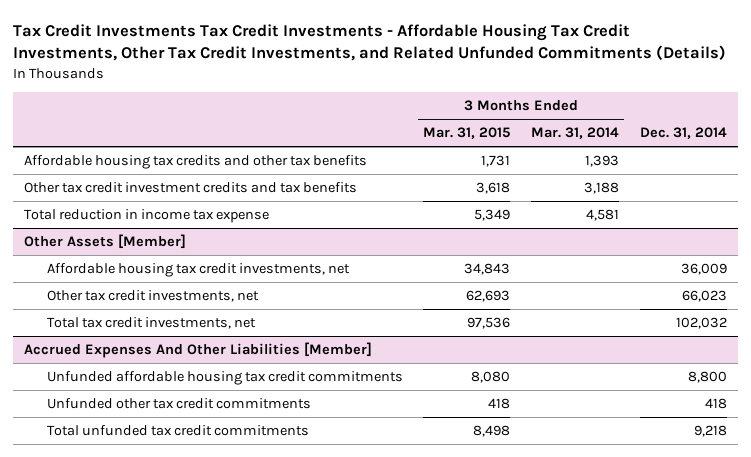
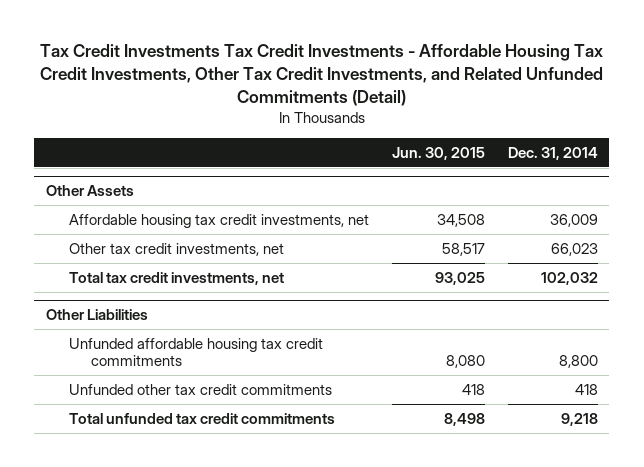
- Tax Credit Investments Tax Credit Investments - Affordable Housing Tax Credit Investments, Other Tax Credit Investments, and Related Unfunded Commitments (Details)
+ Tax Credit Investments Tax Credit Investments - Affordable Housing Tax Credit Investments, Other Tax Credit Investments, and Related Unfunded Commitments (Detail)
- | 3 Months Ended Mar. 31, 2015 | 3 Months Ended Mar. 31, 2014 | Dec. 31, 2014
+ | Jun. 30, 2015 | Dec. 31, 2014
- Affordable housing tax credits and other tax benefits | 1,731 | 1,393 |
- Other tax credit investment credits and tax benefits | 3,618 | 3,188 |
- Total reduction in income tax expense | 5,349 | 4,581 |
- Other Assets [Member]
+ Other Assets
- Accrued Expenses And Other Liabilities [Member]
+ Other Liabilities

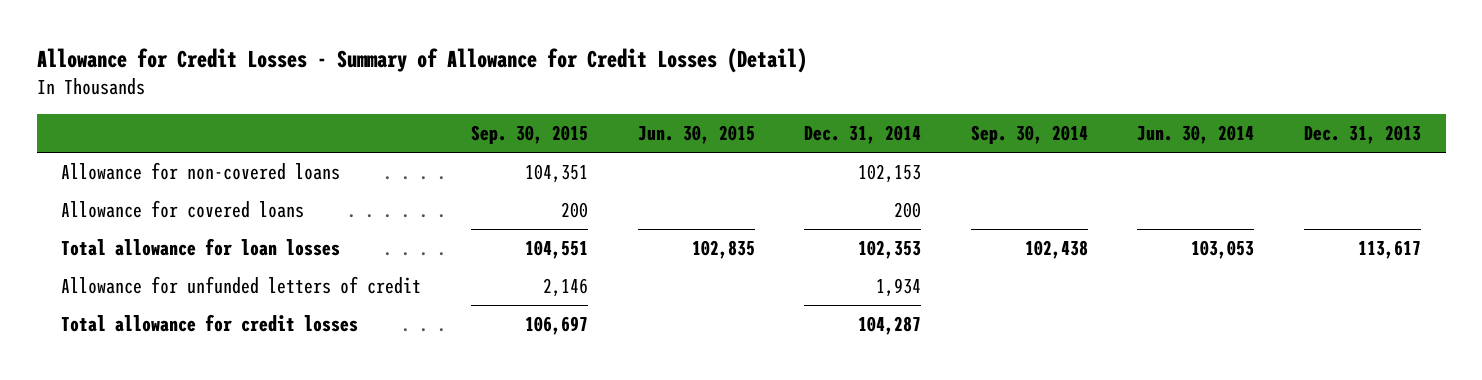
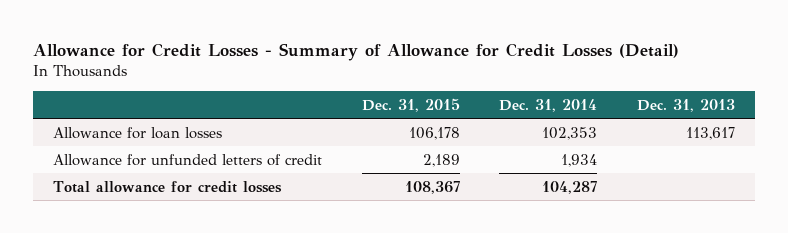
- | Sep. 30, 2015 | Jun. 30, 2015 | Dec. 31, 2014 | Sep. 30, 2014 | Jun. 30, 2014 | Dec. 31, 2013
+ | Dec. 31, 2015 | Dec. 31, 2014 | Dec. 31, 2013
- Allowance for non-covered loans | 104,351 | | 102,153 | | |
- Allowance for covered loans | 200 | | 200 | | |
- Total allowance for loan losses | 104,551 | 102,835 | 102,353 | 102,438 | 103,053 | 113,617
+ Allowance for loan losses | 106,178 | 102,353 | 113,617

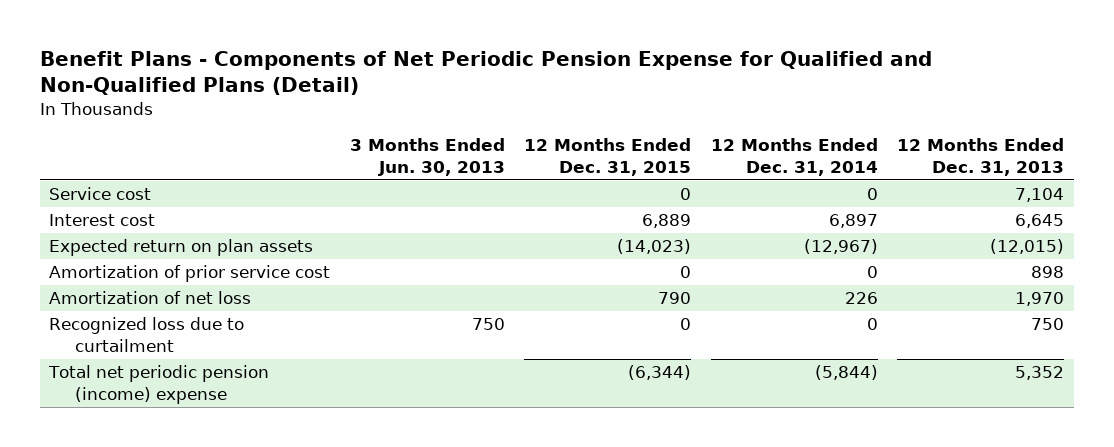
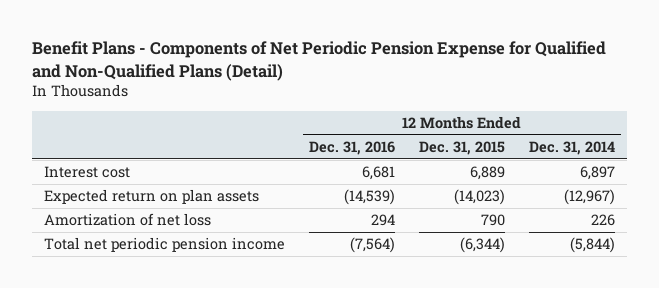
- | 3 Months Ended Jun. 30, 2013 | 12 Months Ended Dec. 31, 2015 | 12 Months Ended Dec. 31, 2014 | 12 Months Ended Dec. 31, 2013
+ | 12 Months Ended Dec. 31, 2016 | 12 Months Ended Dec. 31, 2015 | 12 Months Ended Dec. 31, 2014
- Service cost | | 0 | 0 | 7,104
- Amortization of prior service cost | | 0 | 0 | 898
- Recognized loss due to curtailment | 750 | 0 | 0 | 750
- Total net periodic pension (income) expense | | (6,344) | (5,844) | 5,352
+ Total net periodic pension income | (7,564) | (6,344) | (5,844)

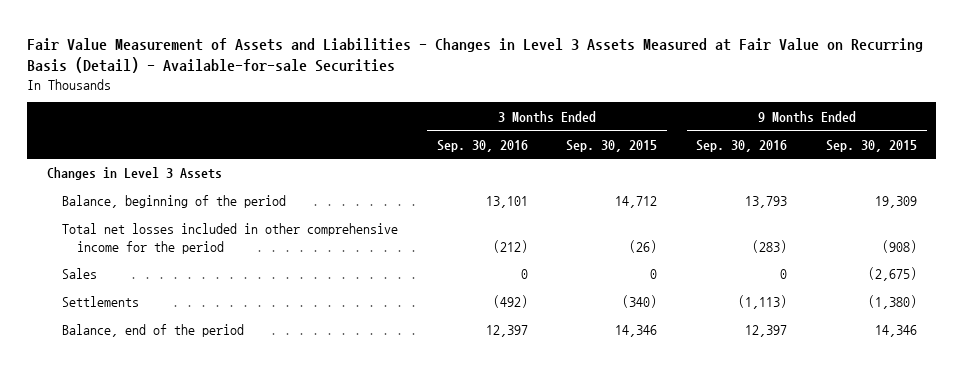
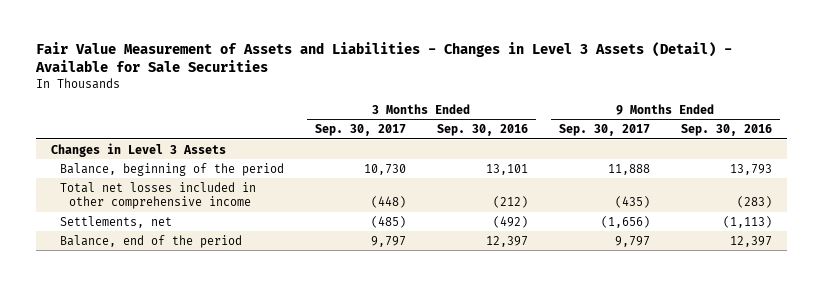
- Fair Value Measurement of Assets and Liabilities - Changes in Level 3 Assets Measured at Fair Value on Recurring Basis (Detail) - Available-for-sale Securities
+ Fair Value Measurement of Assets and Liabilities - Changes in Level 3 Assets (Detail) - Available for Sale Securities
- | 3 Months Ended Sep. 30, 2016 | 3 Months Ended Sep. 30, 2015 | 9 Months Ended Sep. 30, 2016 | 9 Months Ended Sep. 30, 2015
+ | 3 Months Ended Sep. 30, 2017 | 3 Months Ended Sep. 30, 2016 | 9 Months Ended Sep. 30, 2017 | 9 Months Ended Sep. 30, 2016
- Total net losses included in other comprehensive income for the period | (212) | (26) | (283) | (908)
- Sales | 0 | 0 | 0 | (2,675)
- Settlements | (492) | (340) | (1,113) | (1,380)
+ Total net losses included in other comprehensive income | (448) | (212) | (435) | (283)
+ Settlements, net | (485) | (492) | (1,656) | (1,113)

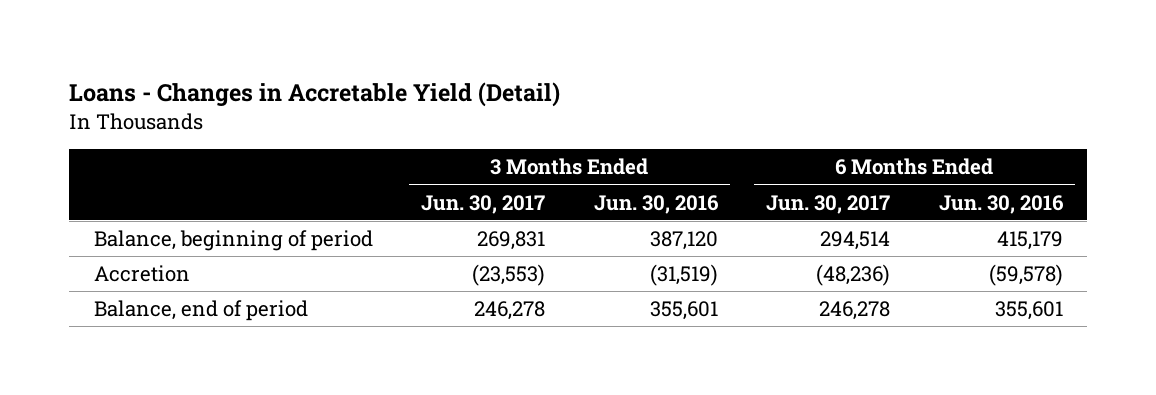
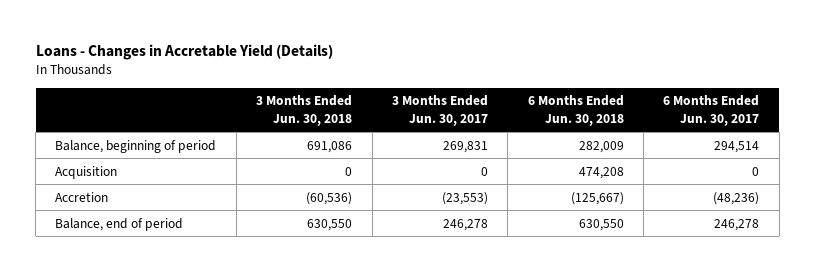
- Loans - Changes in Accretable Yield (Detail)
+ Loans - Changes in Accretable Yield (Details)
- | 3 Months Ended Jun. 30, 2017 | 3 Months Ended Jun. 30, 2016 | 6 Months Ended Jun. 30, 2017 | 6 Months Ended Jun. 30, 2016
+ | 3 Months Ended Jun. 30, 2018 | 3 Months Ended Jun. 30, 2017 | 6 Months Ended Jun. 30, 2018 | 6 Months Ended Jun. 30, 2017
+ Acquisition | 0 | 0 | 474,208 | 0

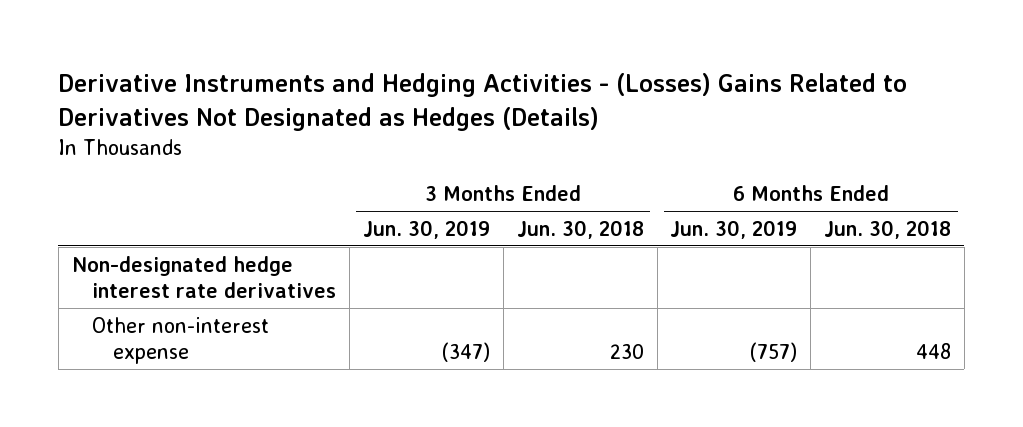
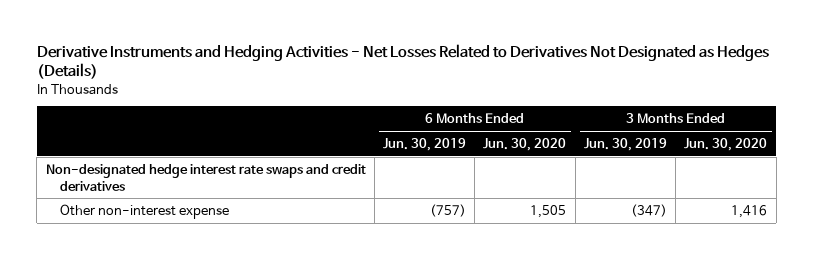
- Derivative Instruments and Hedging Activities - (Losses) Gains Related to Derivatives Not Designated as Hedges (Details)
+ Derivative Instruments and Hedging Activities - Net Losses Related to Derivatives Not Designated as Hedges (Details)
- | 3 Months Ended Jun. 30, 2019 | 3 Months Ended Jun. 30, 2018 | 6 Months Ended Jun. 30, 2019 | 6 Months Ended Jun. 30, 2018
+ | 6 Months Ended Jun. 30, 2019 | 6 Months Ended Jun. 30, 2020 | 3 Months Ended Jun. 30, 2019 | 3 Months Ended Jun. 30, 2020
- Non-designated hedge interest rate derivatives
+ Non-designated hedge interest rate swaps and credit derivatives

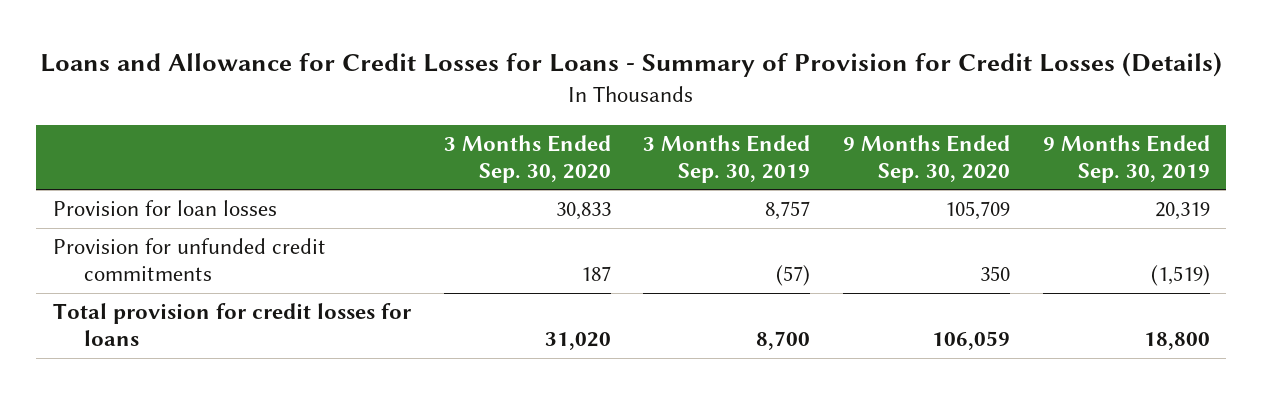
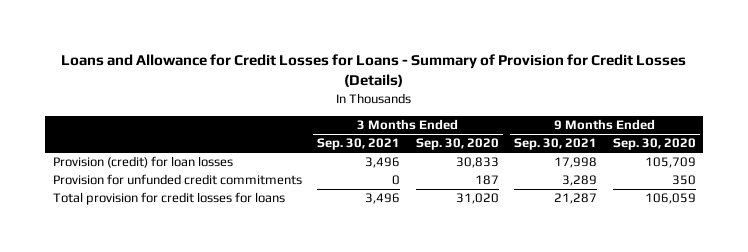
- | 3 Months Ended Sep. 30, 2020 | 3 Months Ended Sep. 30, 2019 | 9 Months Ended Sep. 30, 2020 | 9 Months Ended Sep. 30, 2019
+ | 3 Months Ended Sep. 30, 2021 | 3 Months Ended Sep. 30, 2020 | 9 Months Ended Sep. 30, 2021 | 9 Months Ended Sep. 30, 2020
- Provision for loan losses | 30,833 | 8,757 | 105,709 | 20,319
+ Provision (credit) for loan losses | 3,496 | 30,833 | 17,998 | 105,709

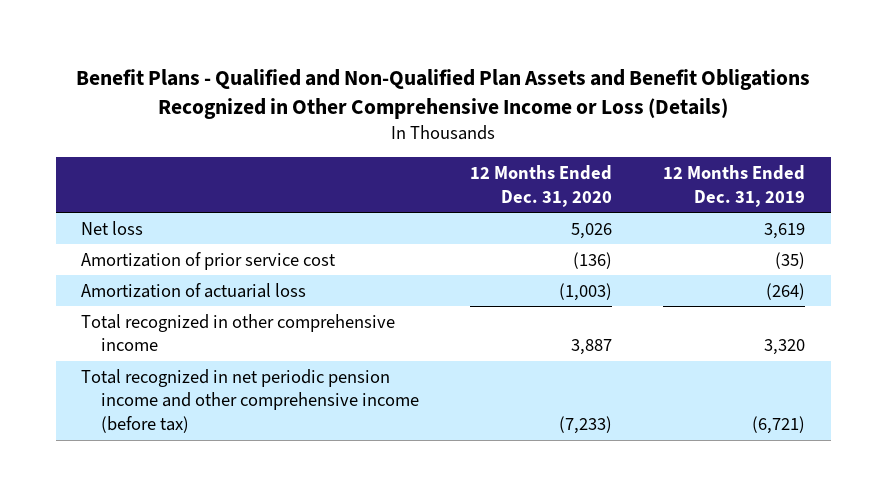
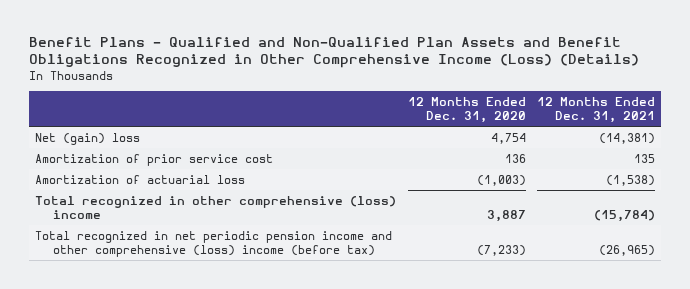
- Benefit Plans - Qualified and Non-Qualified Plan Assets and Benefit Obligations Recognized in Other Comprehensive Income or Loss (Details)
+ Benefit Plans - Qualified and Non-Qualified Plan Assets and Benefit Obligations Recognized in Other Comprehensive Income (Loss) (Details)
- | 12 Months Ended Dec. 31, 2020 | 12 Months Ended Dec. 31, 2019
+ | 12 Months Ended Dec. 31, 2020 | 12 Months Ended Dec. 31, 2021
- Net loss | 5,026 | 3,619
- Amortization of prior service cost | (136) | (35)
+ Net (gain) loss | 4,754 | (14,381)
+ Amortization of prior service cost | 136 | 135
- Total recognized in other comprehensive income | 3,887 | 3,320
- Total recognized in net periodic pension income and other comprehensive income (before tax) | (7,233) | (6,721)
+ Total recognized in other comprehensive (loss) income | 3,887 | (15,784)
+ Total recognized in net periodic pension income and other comprehensive (loss) income (before tax) | (7,233) | (26,965)

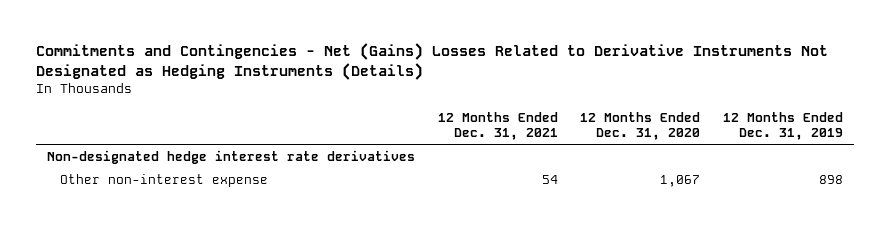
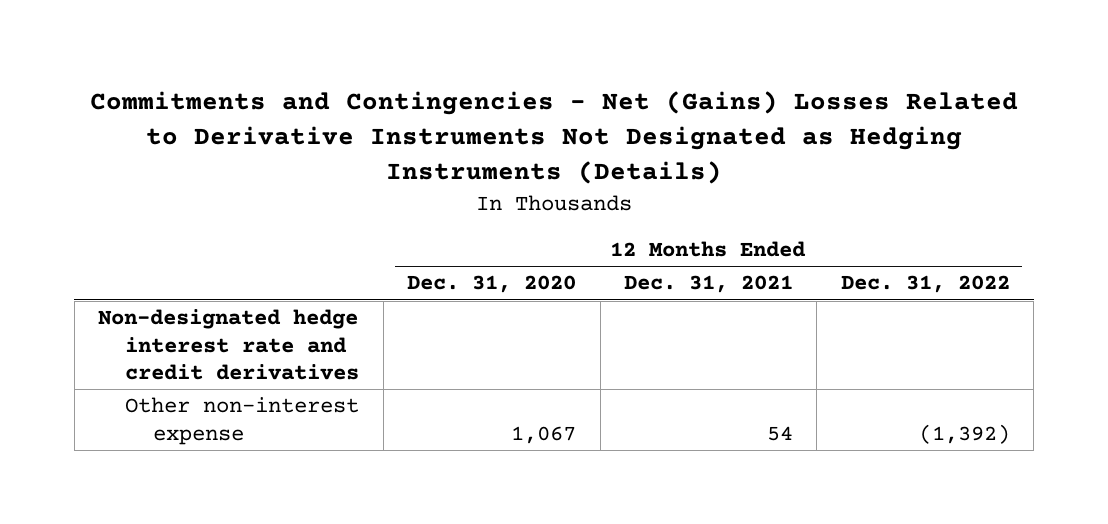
- | 12 Months Ended Dec. 31, 2021 | 12 Months Ended Dec. 31, 2020 | 12 Months Ended Dec. 31, 2019
+ | 12 Months Ended Dec. 31, 2020 | 12 Months Ended Dec. 31, 2021 | 12 Months Ended Dec. 31, 2022
- Non-designated hedge interest rate derivatives
+ Non-designated hedge interest rate and credit derivatives

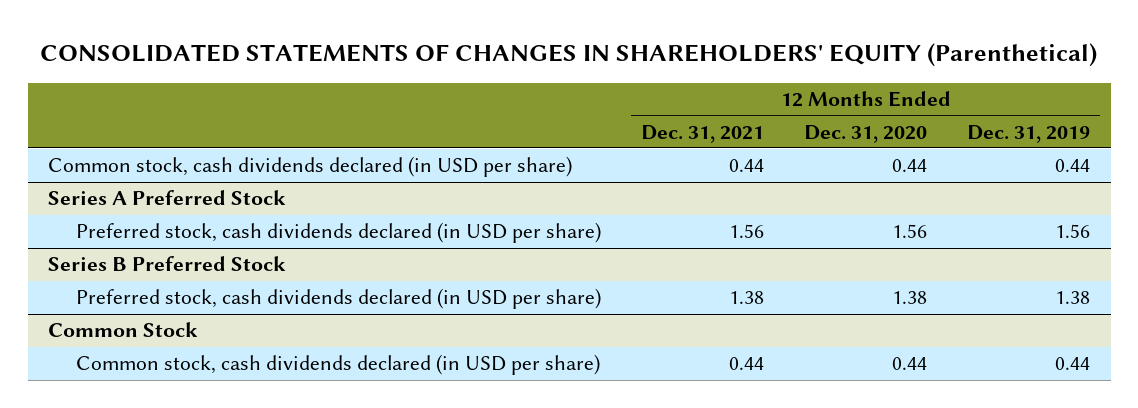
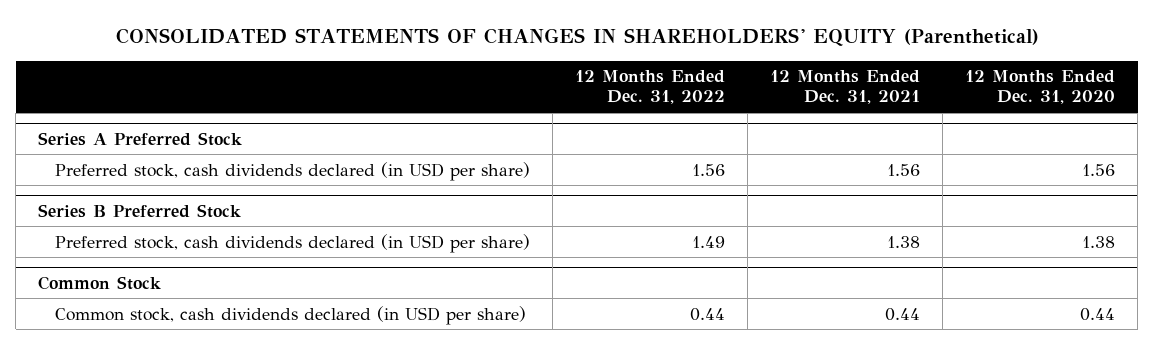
- | 12 Months Ended Dec. 31, 2021 | 12 Months Ended Dec. 31, 2020 | 12 Months Ended Dec. 31, 2019
+ | 12 Months Ended Dec. 31, 2022 | 12 Months Ended Dec. 31, 2021 | 12 Months Ended Dec. 31, 2020
- Common stock, cash dividends declared (in USD per share) | 0.44 | 0.44 | 0.44

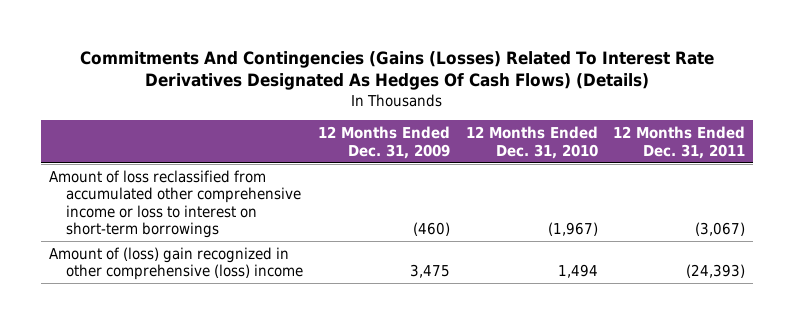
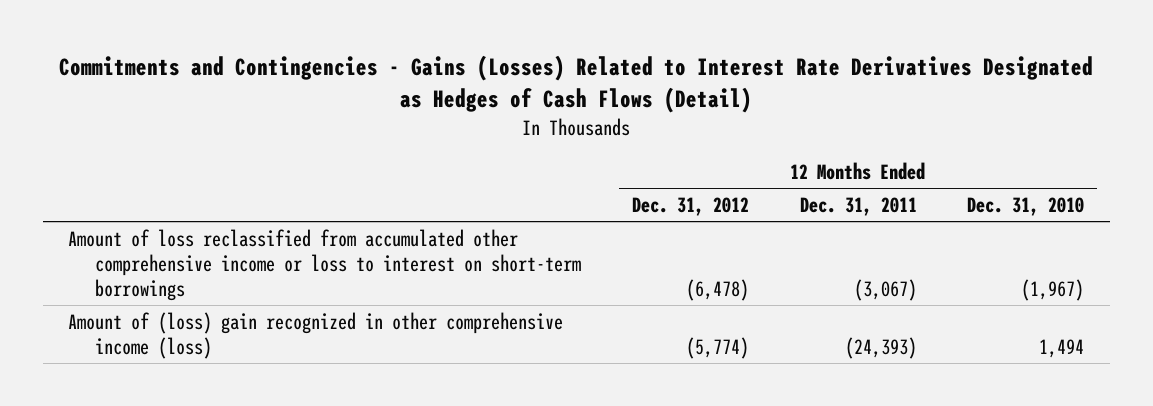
- Commitments And Contingencies (Gains (Losses) Related To Interest Rate Derivatives Designated As Hedges Of Cash Flows) (Details)
+ Commitments and Contingencies - Gains (Losses) Related to Interest Rate Derivatives Designated as Hedges of Cash Flows (Detail)
- | 12 Months Ended Dec. 31, 2009 | 12 Months Ended Dec. 31, 2010 | 12 Months Ended Dec. 31, 2011
+ | 12 Months Ended Dec. 31, 2012 | 12 Months Ended Dec. 31, 2011 | 12 Months Ended Dec. 31, 2010
- Amount of (loss) gain recognized in other comprehensive (loss) income | 3,475 | 1,494 | (24,393)
+ Amount of (loss) gain recognized in other comprehensive income (loss) | (5,774) | (24,393) | 1,494

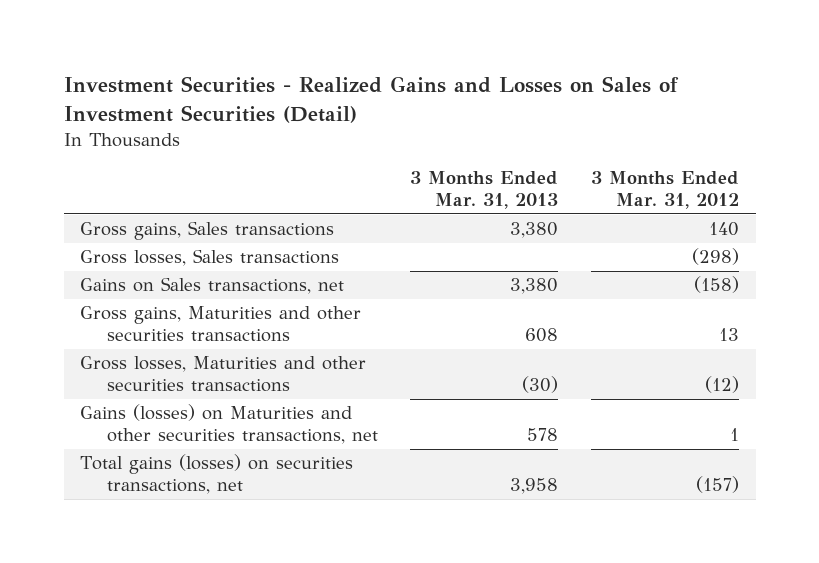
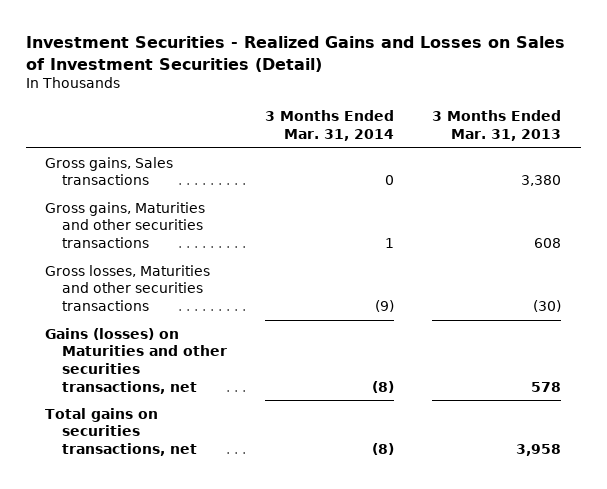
- | 3 Months Ended Mar. 31, 2013 | 3 Months Ended Mar. 31, 2012
+ | 3 Months Ended Mar. 31, 2014 | 3 Months Ended Mar. 31, 2013
- Gross losses, Sales transactions | | (298)
- Gains on Sales transactions, net | 3,380 | (158)
- Total gains (losses) on securities transactions, net | 3,958 | (157)
+ Total gains on securities transactions, net | (8) | 3,958

